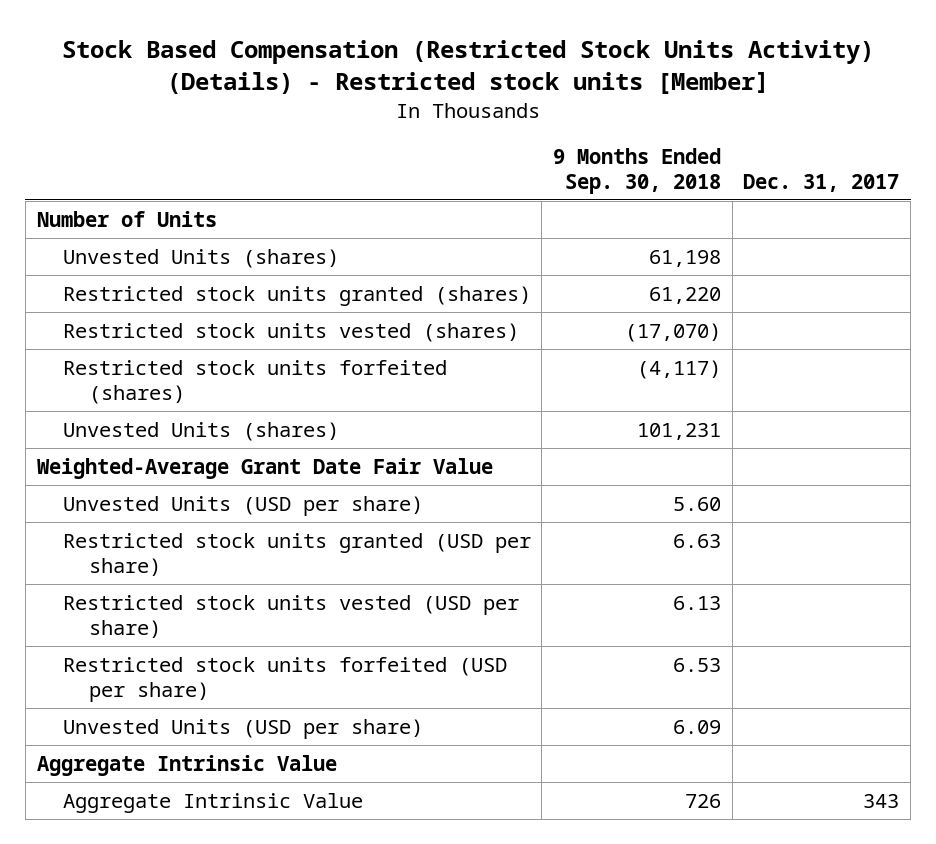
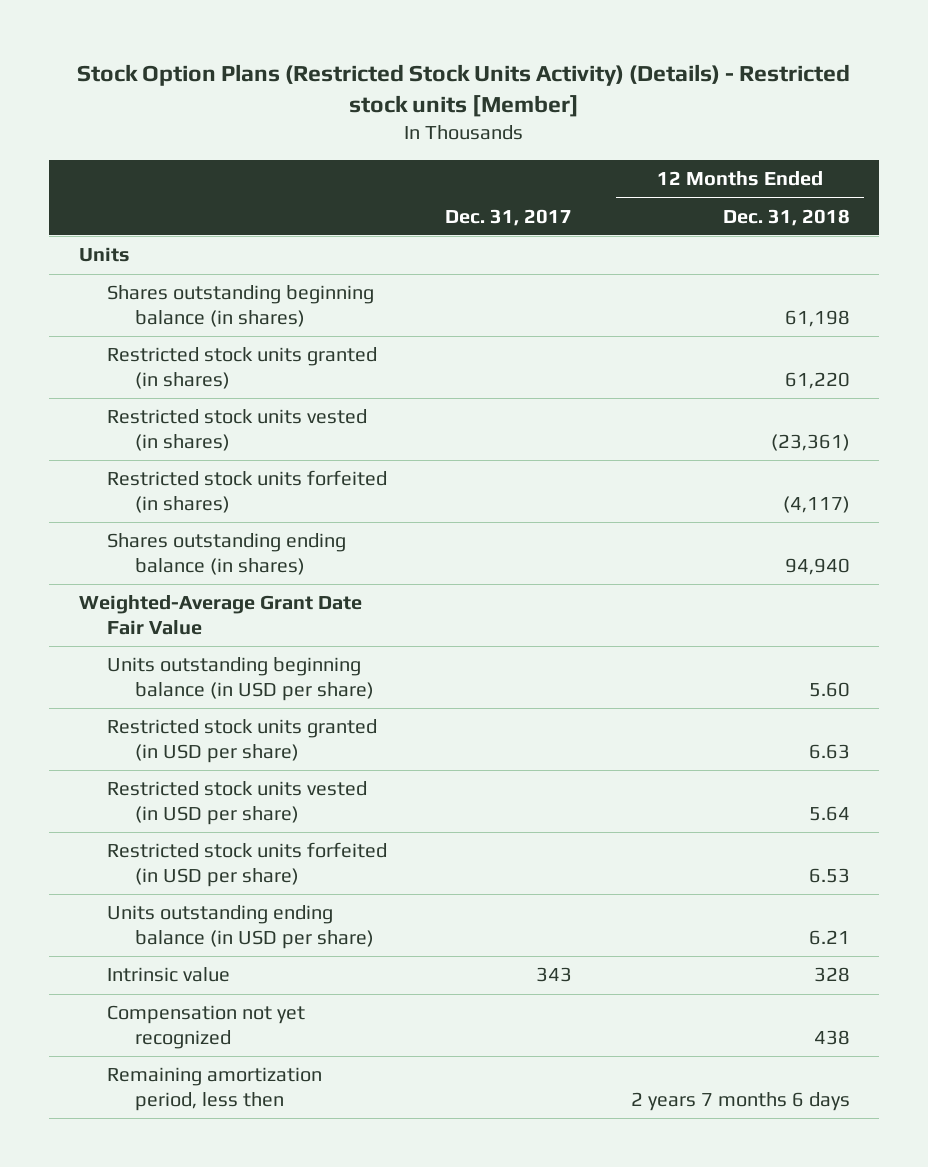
- Stock Based Compensation (Restricted Stock Units Activity) (Details) - Restricted stock units [Member]
+ Stock Option Plans (Restricted Stock Units Activity) (Details) - Restricted stock units [Member]
- | 9 Months Ended Sep. 30, 2018 | Dec. 31, 2017
+ | Dec. 31, 2017 | 12 Months Ended Dec. 31, 2018
- Number of Units
- Unvested Units (shares) | 61,198 |
- Restricted stock units granted (shares) | 61,220 |
- Restricted stock units vested (shares) | (17,070) |
- Restricted stock units forfeited (shares) | (4,117) |
- Unvested Units (shares) | 101,231 |
+ Units
+ Shares outstanding beginning balance (in shares) | | 61,198
+ Restricted stock units granted (in shares) | | 61,220
+ Restricted stock units vested (in shares) | | (23,361)
+ Restricted stock units forfeited (in shares) | | (4,117)
+ Shares outstanding ending balance (in shares) | | 94,940
- Unvested Units (USD per share) | 5.60 |
- Restricted stock units granted (USD per share) | 6.63 |
- Restricted stock units vested (USD per share) | 6.13 |
- Restricted stock units forfeited (USD per share) | 6.53 |
- Unvested Units (USD per share) | 6.09 |
- Aggregate Intrinsic Value
- Aggregate Intrinsic Value | 726 | 343
+ Units outstanding beginning balance (in USD per share) | | 5.60
+ Restricted stock units granted (in USD per share) | | 6.63
+ Restricted stock units vested (in USD per share) | | 5.64
+ Restricted stock units forfeited (in USD per share) | | 6.53
+ Units outstanding ending balance (in USD per share) | | 6.21
+ Intrinsic value | 343 | 328
+ Compensation not yet recognized | | 438
+ Remaining amortization period, less then | | 2 years 7 months 6 days

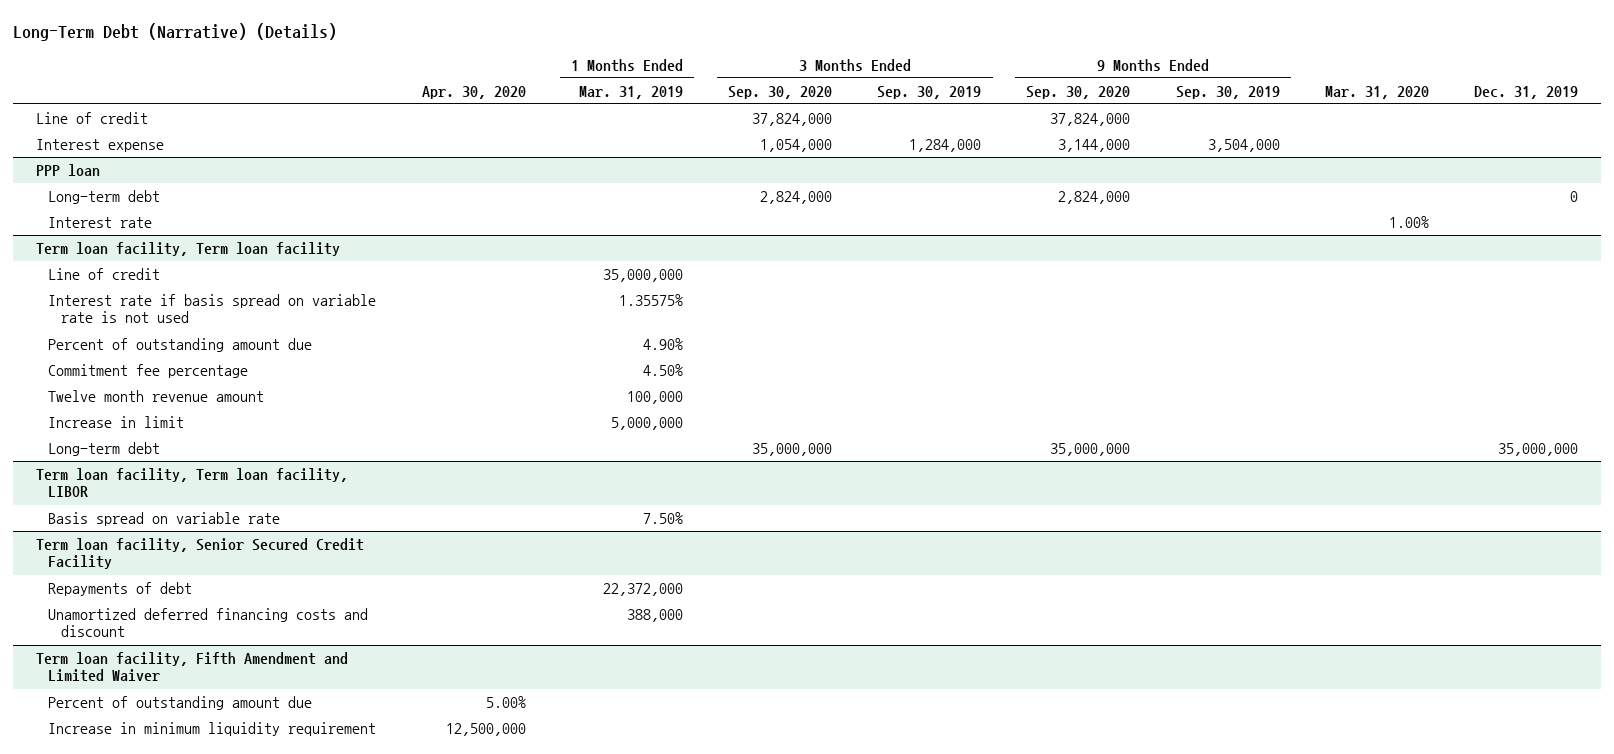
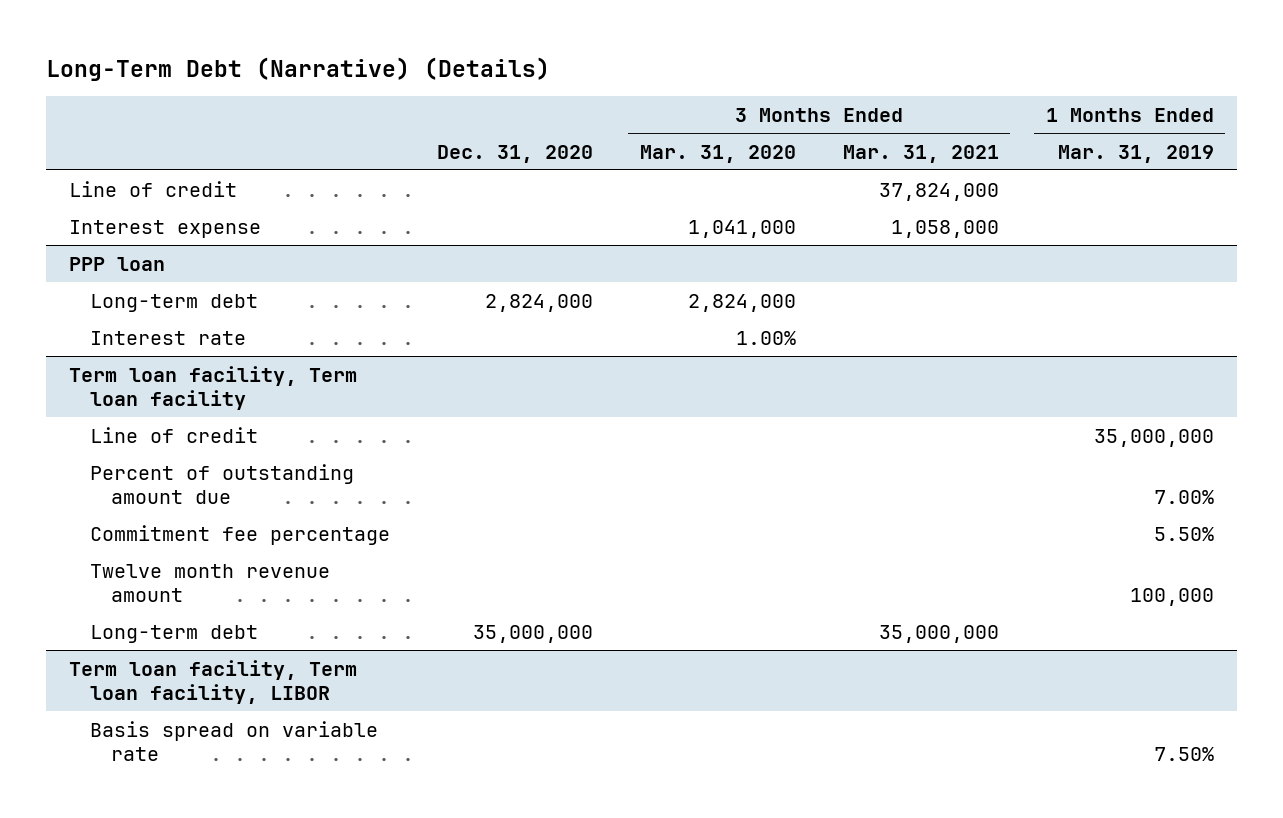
- | Apr. 30, 2020 | 1 Months Ended Mar. 31, 2019 | 3 Months Ended Sep. 30, 2020 | 3 Months Ended Sep. 30, 2019 | 9 Months Ended Sep. 30, 2020 | 9 Months Ended Sep. 30, 2019 | Mar. 31, 2020 | Dec. 31, 2019
+ | Dec. 31, 2020 | 3 Months Ended Mar. 31, 2020 | 3 Months Ended Mar. 31, 2021 | 1 Months Ended Mar. 31, 2019
@ Term loan facility, Term loan facility
- Interest rate if basis spread on variable rate is not used | | 1.35575% | | | | | |
- Percent of outstanding amount due | | 4.90% | | | | | |
- Commitment fee percentage | | 4.50% | | | | | |
+ Percent of outstanding amount due | | | | 7.00%
+ Commitment fee percentage | | | | 5.50%
- Increase in limit | | 5,000,000 | | | | | |
- Term loan facility, Senior Secured Credit Facility
- Repayments of debt | | 22,372,000 | | | | | |
- Unamortized deferred financing costs and discount | | 388,000 | | | | | |
- Term loan facility, Fifth Amendment and Limited Waiver
- Percent of outstanding amount due | 5.00% | | | | | | |
- Increase in minimum liquidity requirement | 12,500,000 | | | | | | |

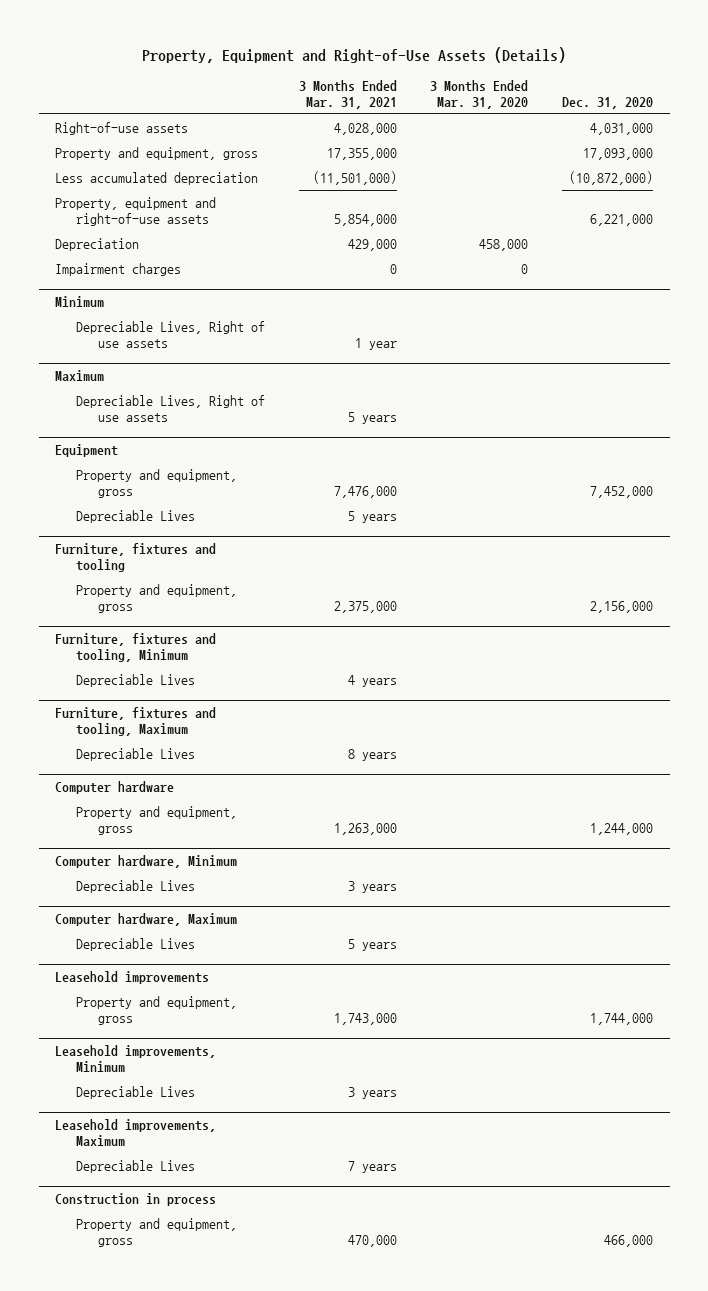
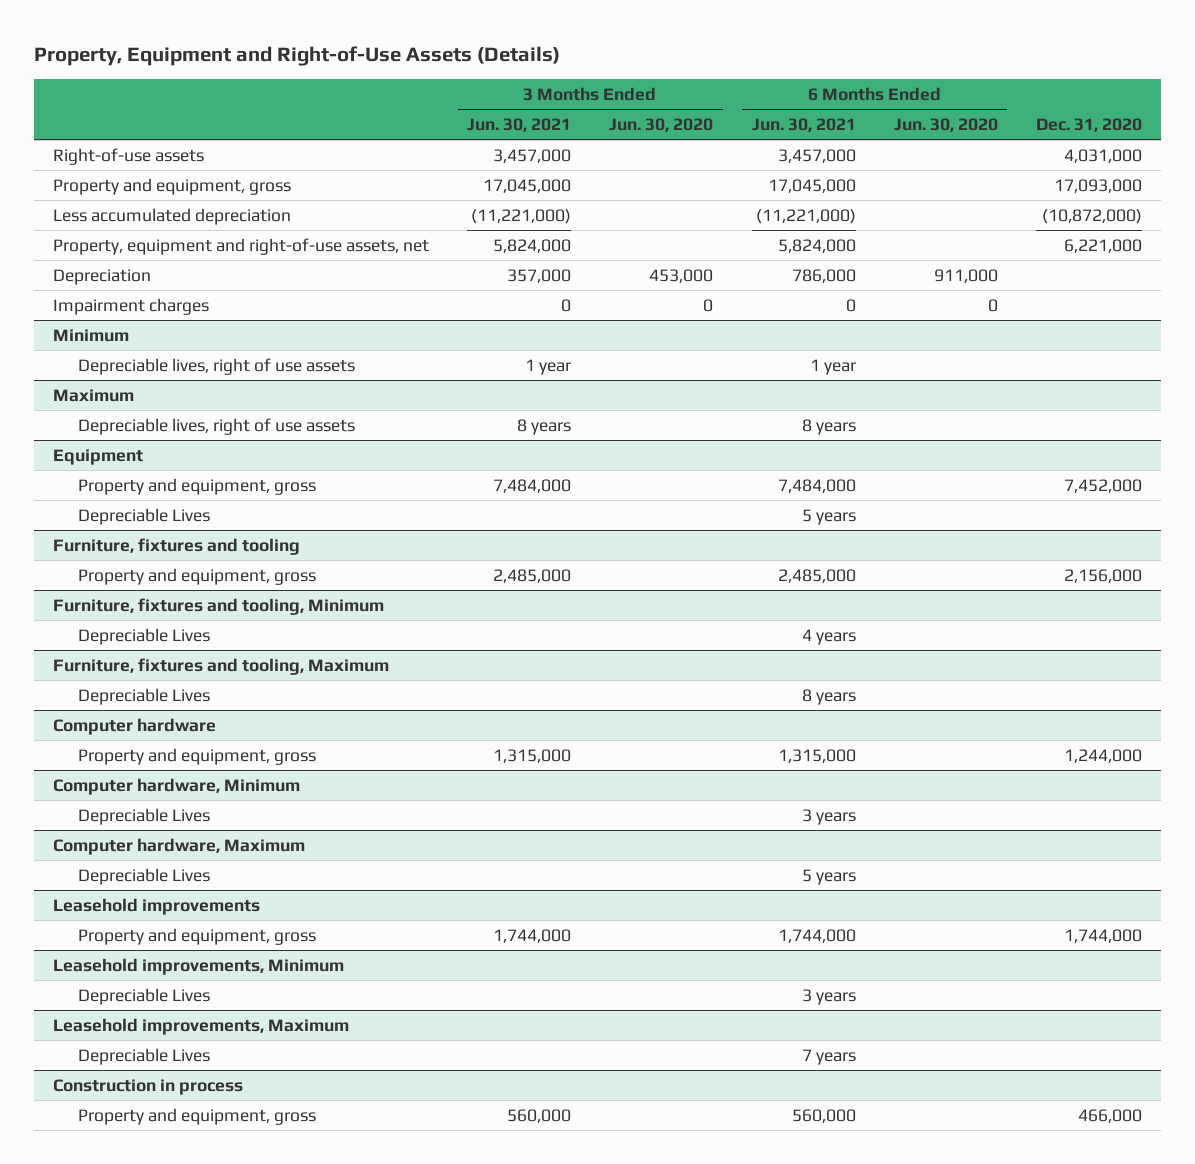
- | 3 Months Ended Mar. 31, 2021 | 3 Months Ended Mar. 31, 2020 | Dec. 31, 2020
+ | 3 Months Ended Jun. 30, 2021 | 3 Months Ended Jun. 30, 2020 | 6 Months Ended Jun. 30, 2021 | 6 Months Ended Jun. 30, 2020 | Dec. 31, 2020
- Property, equipment and right-of-use assets | 5,854,000 | | 6,221,000
+ Property, equipment and right-of-use assets, net | 5,824,000 | | 5,824,000 | | 6,221,000
@ Minimum
- Depreciable Lives, Right of use assets | 1 year | |
+ Depreciable lives, right of use assets | 1 year | | 1 year | |
@ Maximum
- Depreciable Lives, Right of use assets | 5 years | |
+ Depreciable lives, right of use assets | 8 years | | 8 years | |

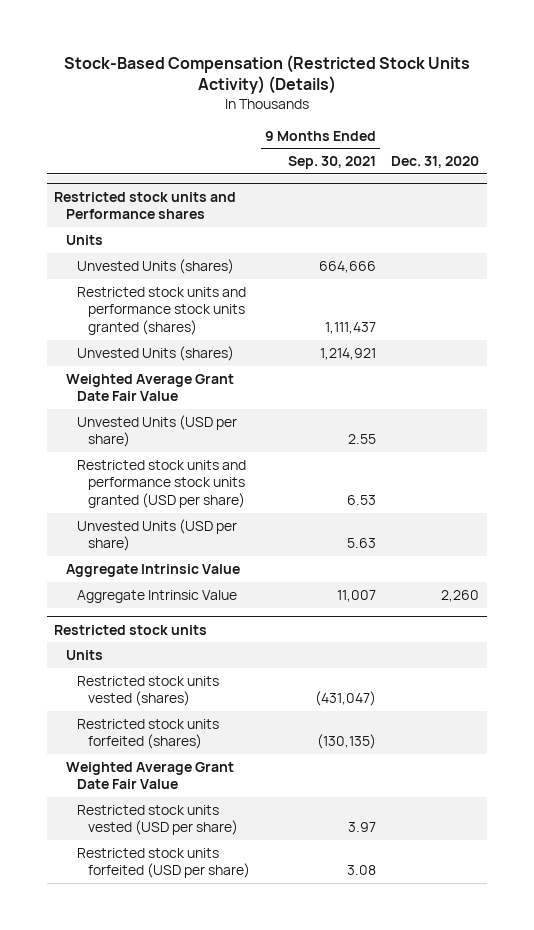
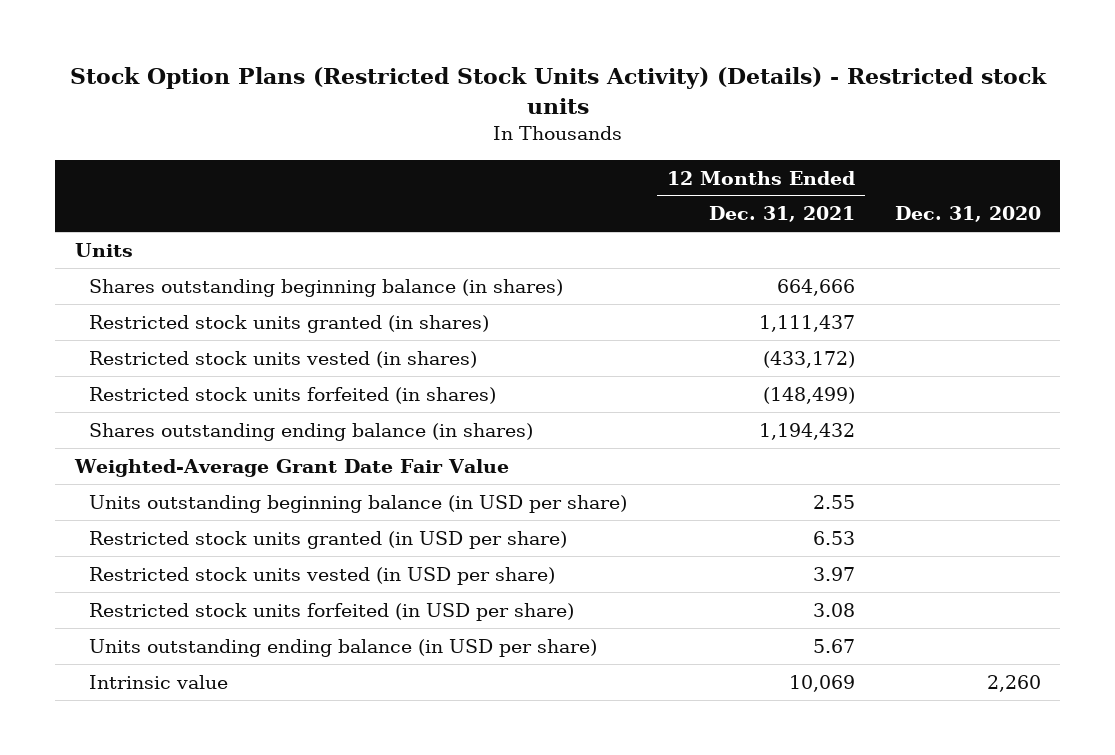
- Stock-Based Compensation (Restricted Stock Units Activity) (Details)
+ Stock Option Plans (Restricted Stock Units Activity) (Details) - Restricted stock units
- | 9 Months Ended Sep. 30, 2021 | Dec. 31, 2020
+ | 12 Months Ended Dec. 31, 2021 | Dec. 31, 2020
- Restricted stock units and Performance shares
- Units
- Unvested Units (shares) | 664,666 |
- Restricted stock units and performance stock units granted (shares) | 1,111,437 |
- Unvested Units (shares) | 1,214,921 |
- Weighted Average Grant Date Fair Value
- Unvested Units (USD per share) | 2.55 |
- Restricted stock units and performance stock units granted (USD per share) | 6.53 |
- Unvested Units (USD per share) | 5.63 |
- Aggregate Intrinsic Value
- Aggregate Intrinsic Value | 11,007 | 2,260
- Restricted stock units
- Units
- Restricted stock units vested (shares) | (431,047) |
- Restricted stock units forfeited (shares) | (130,135) |
- Weighted Average Grant Date Fair Value
- Restricted stock units vested (USD per share) | 3.97 |
- Restricted stock units forfeited (USD per share) | 3.08 |
+ Units
+ Shares outstanding beginning balance (in shares) | 664,666 |
+ Restricted stock units granted (in shares) | 1,111,437 |
+ Restricted stock units vested (in shares) | (433,172) |
+ Restricted stock units forfeited (in shares) | (148,499) |
+ Shares outstanding ending balance (in shares) | 1,194,432 |
+ Weighted-Average Grant Date Fair Value
+ Units outstanding beginning balance (in USD per share) | 2.55 |
+ Restricted stock units granted (in USD per share) | 6.53 |
+ Restricted stock units vested (in USD per share) | 3.97 |
+ Restricted stock units forfeited (in USD per share) | 3.08 |
+ Units outstanding ending balance (in USD per share) | 5.67 |
+ Intrinsic value | 10,069 | 2,260

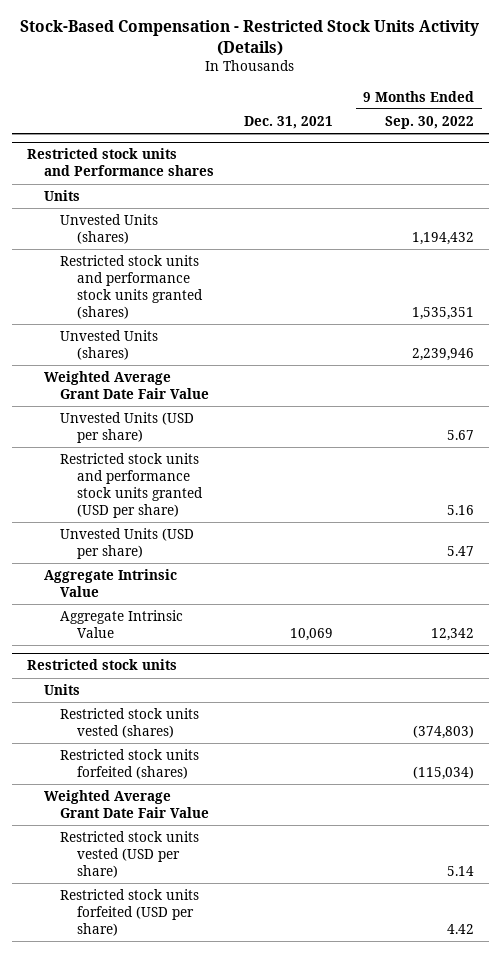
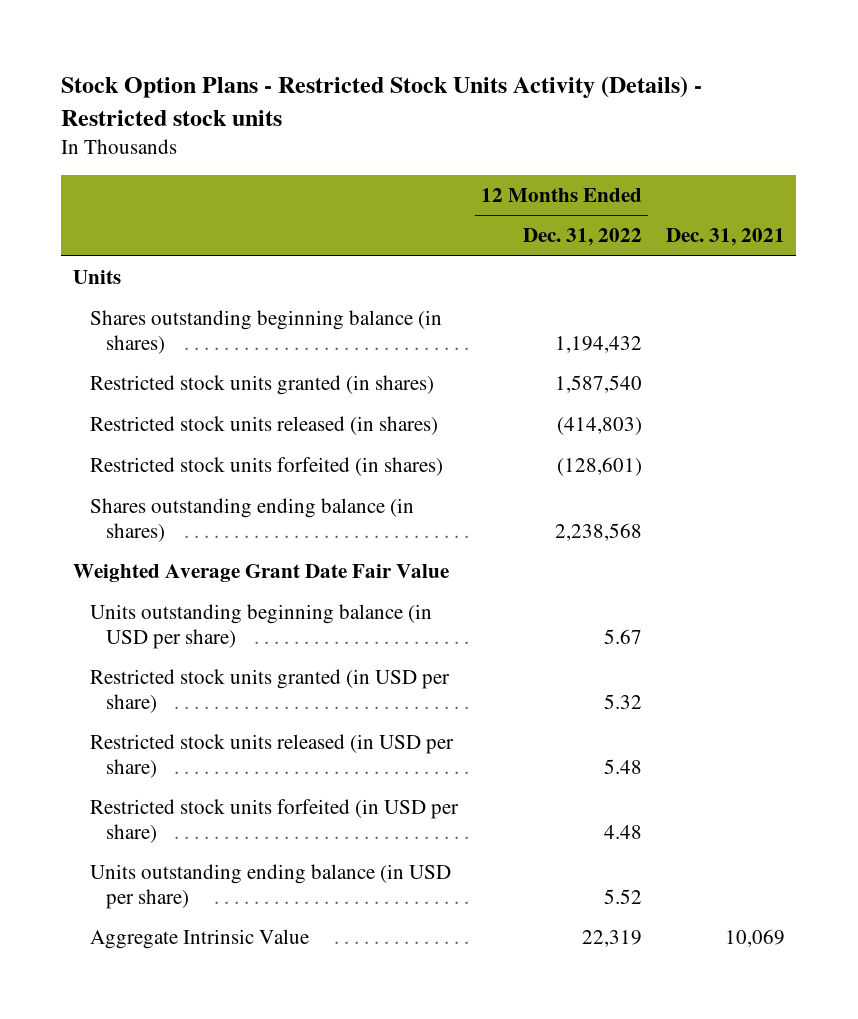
- Stock-Based Compensation - Restricted Stock Units Activity (Details)
+ Stock Option Plans - Restricted Stock Units Activity (Details) - Restricted stock units
- | Dec. 31, 2021 | 9 Months Ended Sep. 30, 2022
+ | 12 Months Ended Dec. 31, 2022 | Dec. 31, 2021
- Restricted stock units and Performance shares
- Unvested Units (shares) | | 1,194,432
- Restricted stock units and performance stock units granted (shares) | | 1,535,351
- Unvested Units (shares) | | 2,239,946
+ Shares outstanding beginning balance (in shares) | 1,194,432 |
+ Restricted stock units granted (in shares) | 1,587,540 |
+ Restricted stock units released (in shares) | (414,803) |
+ Restricted stock units forfeited (in shares) | (128,601) |
+ Shares outstanding ending balance (in shares) | 2,238,568 |
- Unvested Units (USD per share) | | 5.67
- Restricted stock units and performance stock units granted (USD per share) | | 5.16
- Unvested Units (USD per share) | | 5.47
- Aggregate Intrinsic Value
+ Units outstanding beginning balance (in USD per share) | 5.67 |
+ Restricted stock units granted (in USD per share) | 5.32 |
+ Restricted stock units released (in USD per share) | 5.48 |
+ Restricted stock units forfeited (in USD per share) | 4.48 |
+ Units outstanding ending balance (in USD per share) | 5.52 |
- Restricted stock units
- Units
- Restricted stock units vested (shares) | | (374,803)
- Restricted stock units forfeited (shares) | | (115,034)
- Weighted Average Grant Date Fair Value
- Restricted stock units vested (USD per share) | | 5.14
- Restricted stock units forfeited (USD per share) | | 4.42

